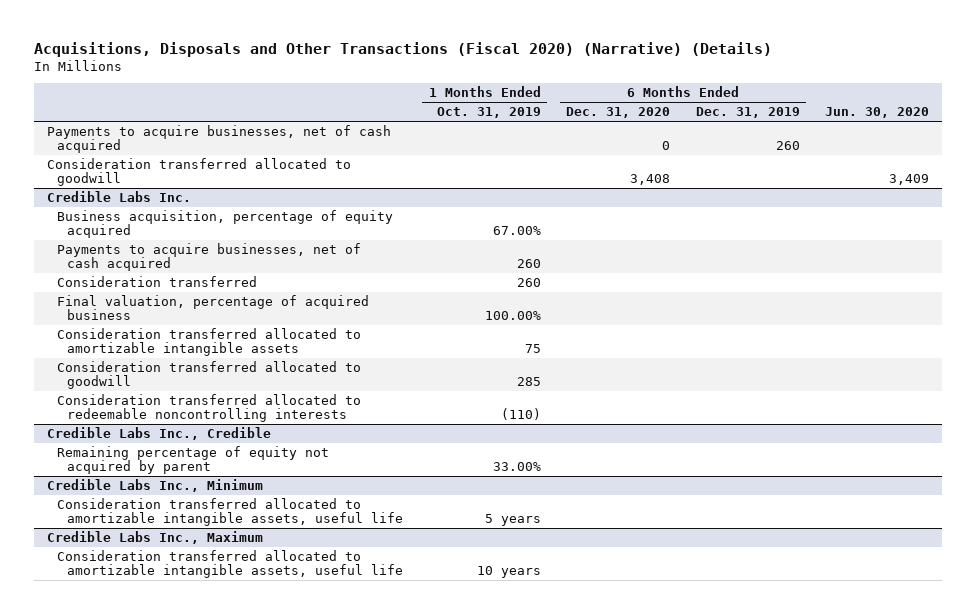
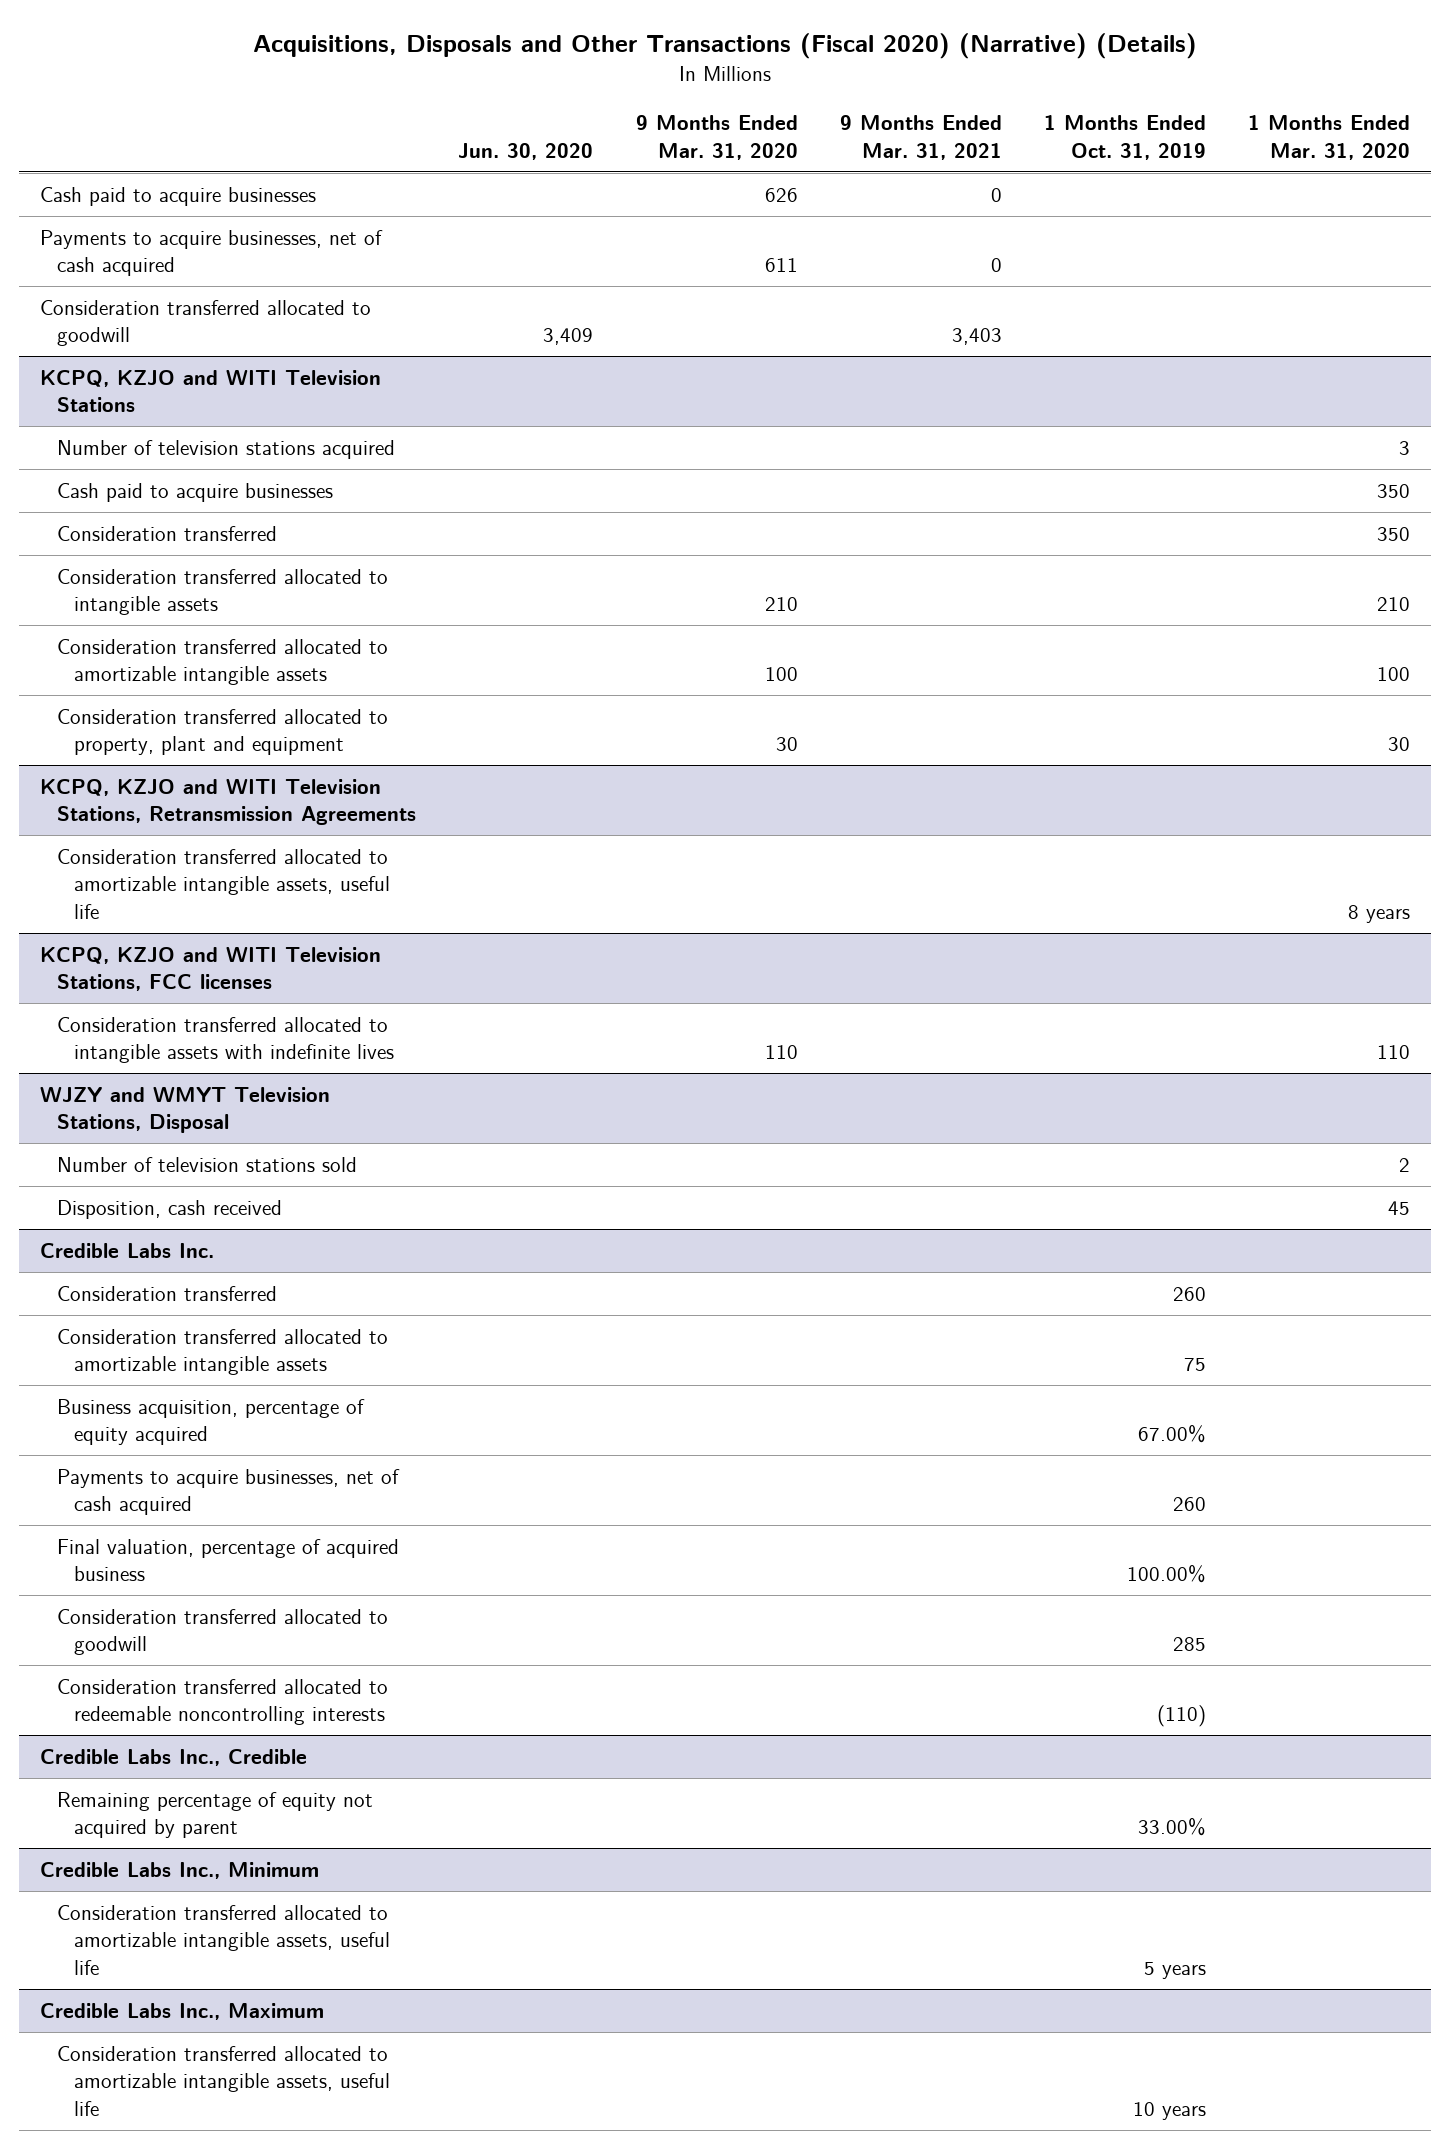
- | 1 Months Ended Oct. 31, 2019 | 6 Months Ended Dec. 31, 2020 | 6 Months Ended Dec. 31, 2019 | Jun. 30, 2020
+ | Jun. 30, 2020 | 9 Months Ended Mar. 31, 2020 | 9 Months Ended Mar. 31, 2021 | 1 Months Ended Oct. 31, 2019 | 1 Months Ended Mar. 31, 2020
+ Cash paid to acquire businesses | | 626 | 0 | |
+ KCPQ, KZJO and WITI Television Stations
+ Number of television stations acquired | | | | | 3
+ Cash paid to acquire businesses | | | | | 350
+ Consideration transferred | | | | | 350
+ Consideration transferred allocated to intangible assets | | 210 | | | 210
+ Consideration transferred allocated to amortizable intangible assets | | 100 | | | 100
+ Consideration transferred allocated to property, plant and equipment | | 30 | | | 30
+ KCPQ, KZJO and WITI Television Stations, Retransmission Agreements
+ Consideration transferred allocated to amortizable intangible assets, useful life | | | | | 8 years
+ KCPQ, KZJO and WITI Television Stations, FCC licenses
+ Consideration transferred allocated to intangible assets with indefinite lives | | 110 | | | 110
+ WJZY and WMYT Television Stations, Disposal
+ Number of television stations sold | | | | | 2
+ Disposition, cash received | | | | | 45
@ Credible Labs Inc.
moved up: Consideration transferred | | | | 260 |
moved up: Consideration transferred allocated to amortizable intangible assets | | | | 75 |

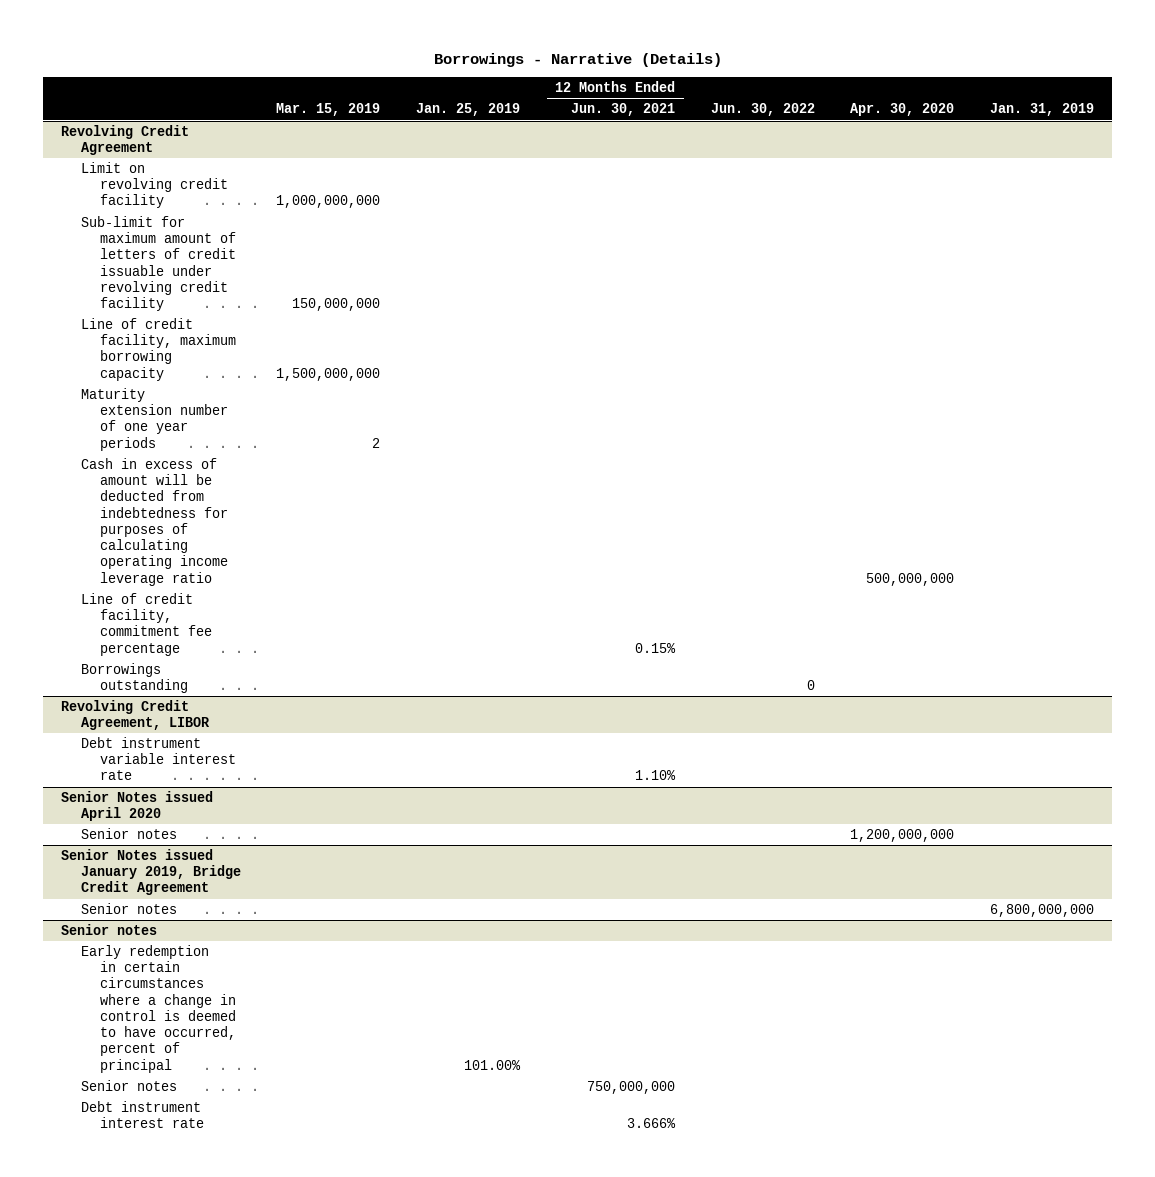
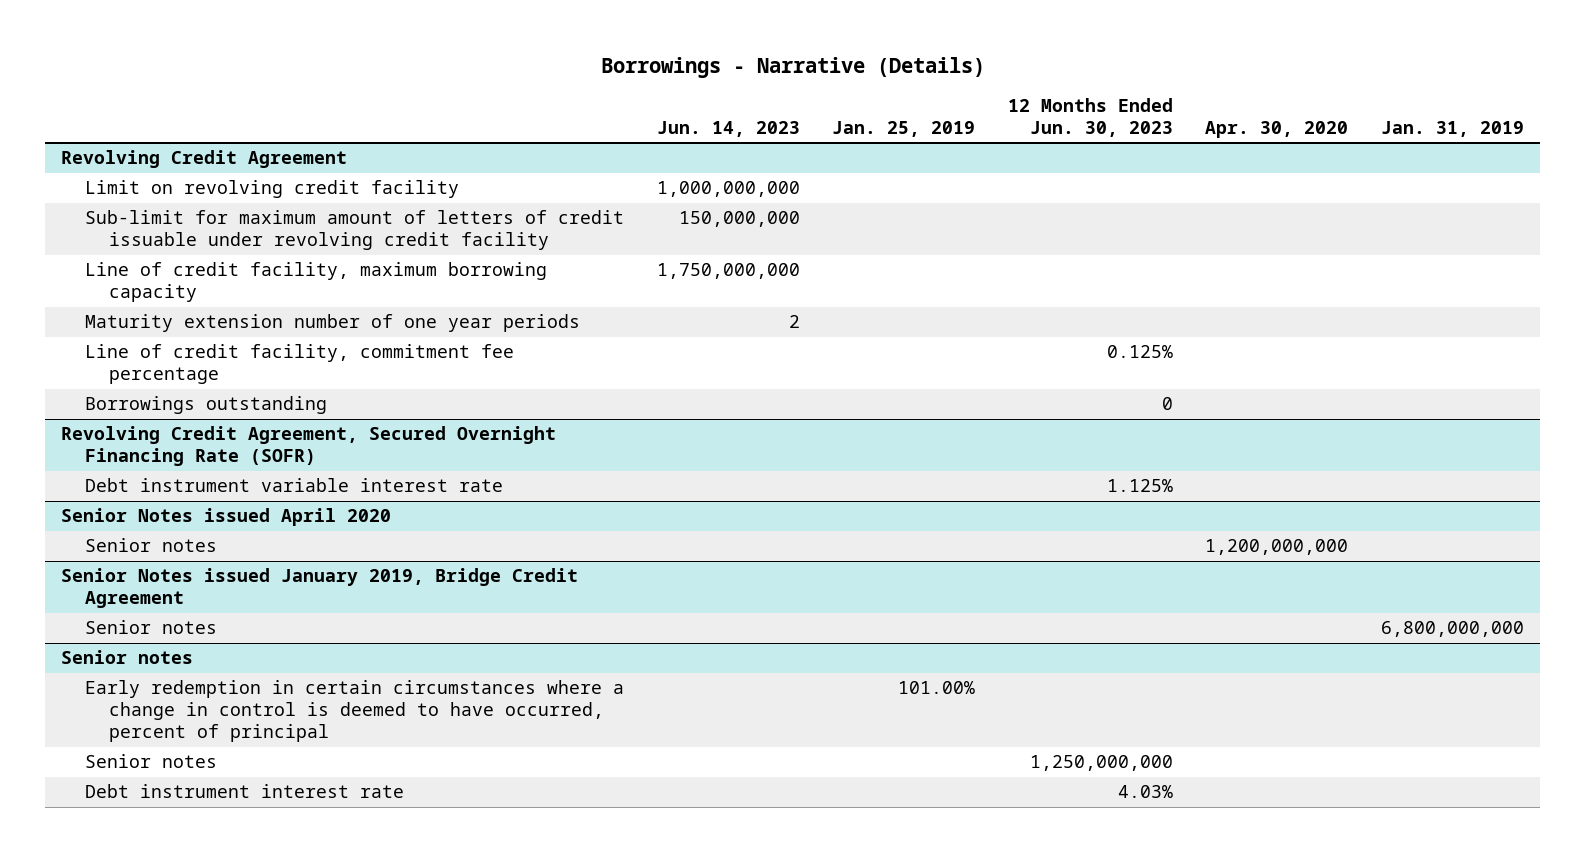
- | Mar. 15, 2019 | Jan. 25, 2019 | 12 Months Ended Jun. 30, 2021 | Jun. 30, 2022 | Apr. 30, 2020 | Jan. 31, 2019
+ | Jun. 14, 2023 | Jan. 25, 2019 | 12 Months Ended Jun. 30, 2023 | Apr. 30, 2020 | Jan. 31, 2019
@ Revolving Credit Agreement
- Cash in excess of amount will be deducted from indebtedness for purposes of calculating operating income leverage ratio | | | | | 500,000,000 |
- Revolving Credit Agreement, LIBOR
- Debt instrument variable interest rate | | | 1.10% | | |
+ Revolving Credit Agreement, Secured Overnight Financing Rate (SOFR)
+ Debt instrument variable interest rate | | | 1.125% | |

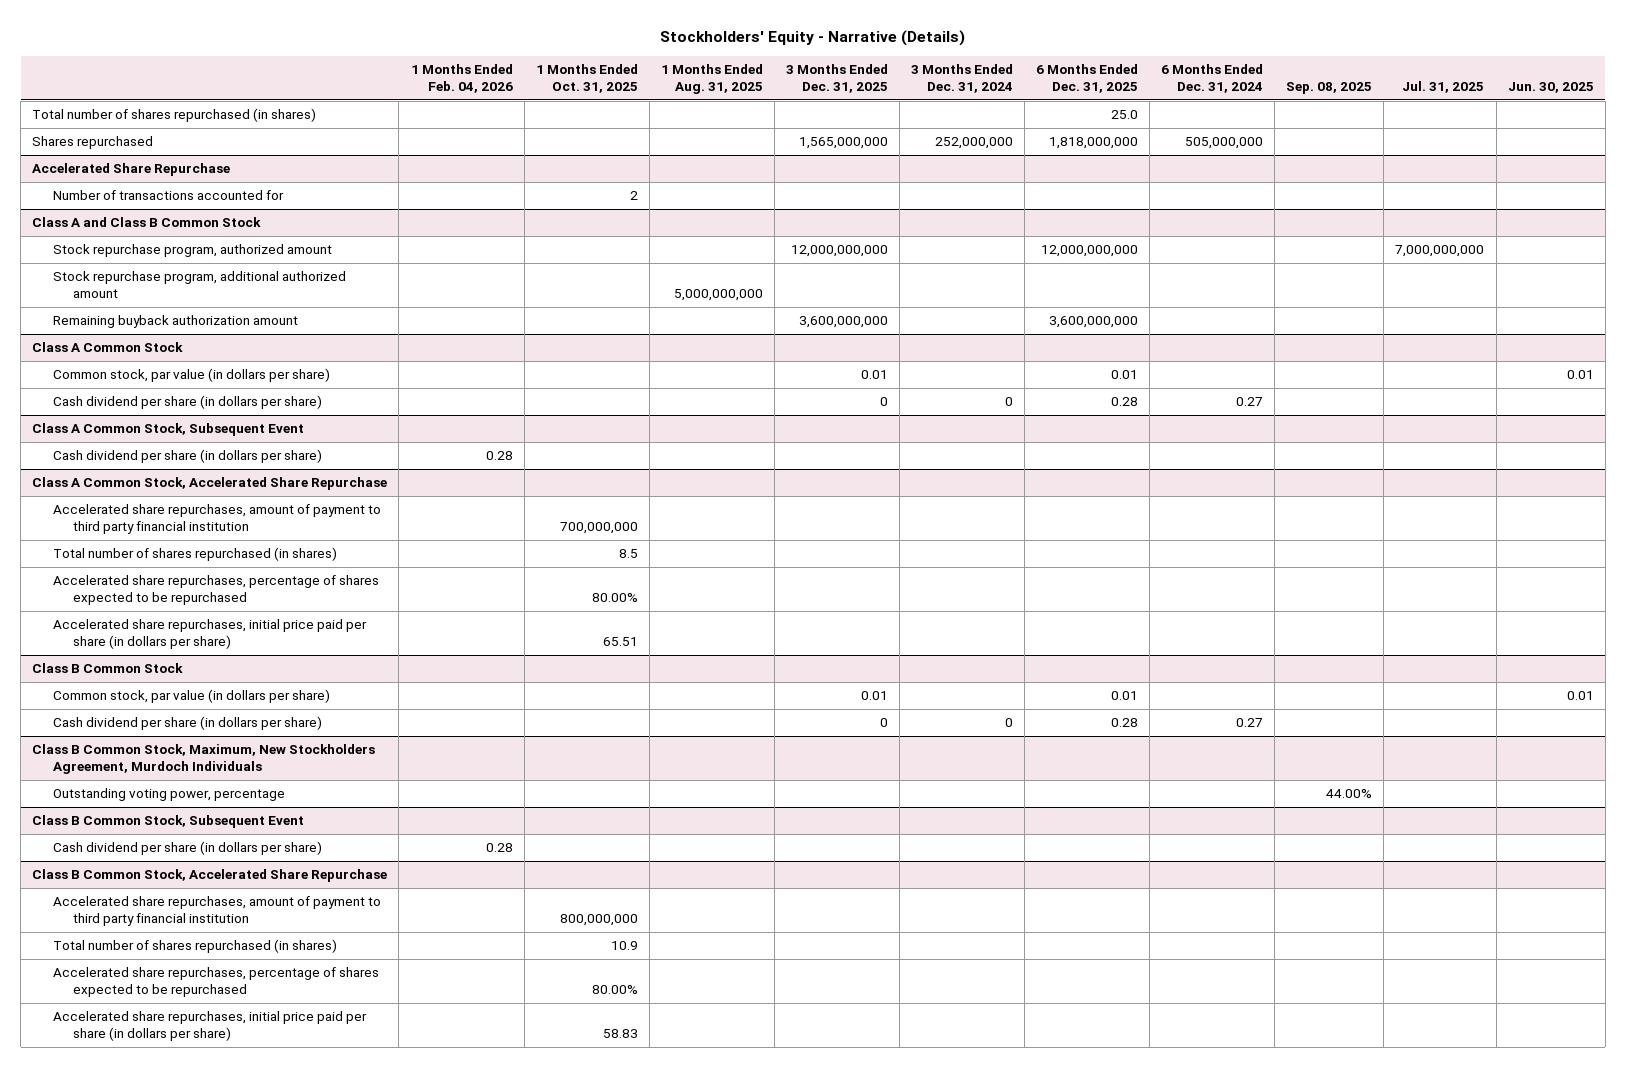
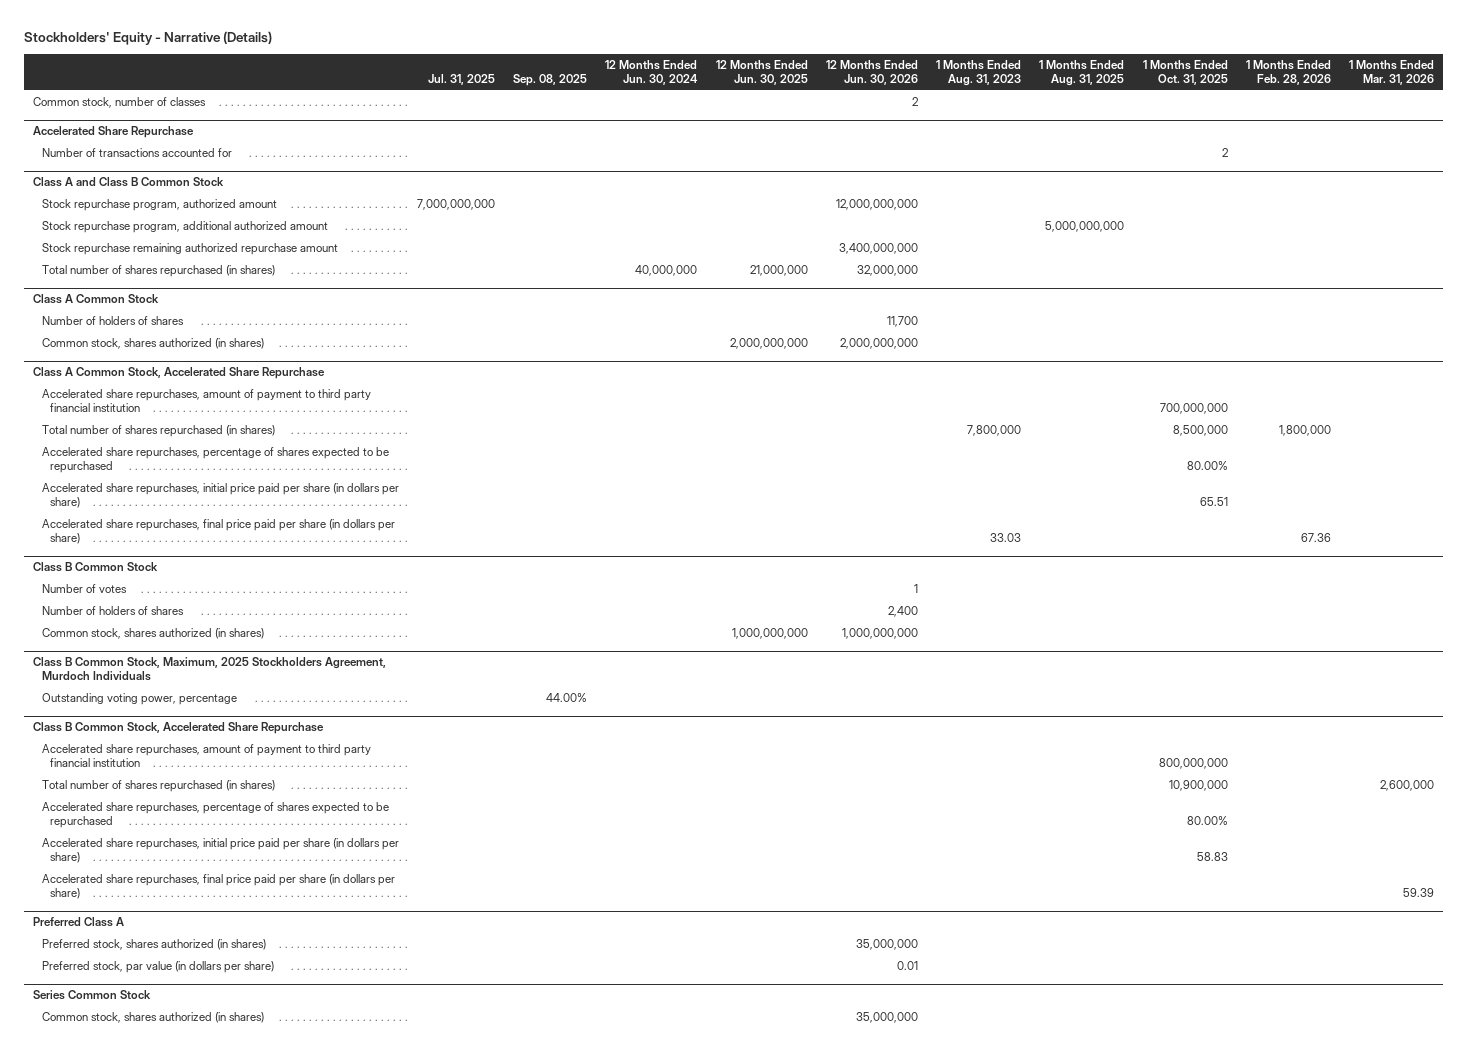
- | 1 Months Ended Feb. 04, 2026 | 1 Months Ended Oct. 31, 2025 | 1 Months Ended Aug. 31, 2025 | 3 Months Ended Dec. 31, 2025 | 3 Months Ended Dec. 31, 2024 | 6 Months Ended Dec. 31, 2025 | 6 Months Ended Dec. 31, 2024 | Sep. 08, 2025 | Jul. 31, 2025 | Jun. 30, 2025
+ | Jul. 31, 2025 | Sep. 08, 2025 | 12 Months Ended Jun. 30, 2024 | 12 Months Ended Jun. 30, 2025 | 12 Months Ended Jun. 30, 2026 | 1 Months Ended Aug. 31, 2023 | 1 Months Ended Aug. 31, 2025 | 1 Months Ended Oct. 31, 2025 | 1 Months Ended Feb. 28, 2026 | 1 Months Ended Mar. 31, 2026
- Total number of shares repurchased (in shares) | | | | | | 25.0 | | | |
- Shares repurchased | | | | 1,565,000,000 | 252,000,000 | 1,818,000,000 | 505,000,000 | | |
+ Common stock, number of classes | | | | | 2 | | | | |
@ Class A and Class B Common Stock
- Remaining buyback authorization amount | | | | 3,600,000,000 | | 3,600,000,000 | | | |
+ Stock repurchase remaining authorized repurchase amount | | | | | 3,400,000,000 | | | | |
+ Total number of shares repurchased (in shares) | | | 40,000,000 | 21,000,000 | 32,000,000 | | | | |
@ Class A Common Stock
- Common stock, par value (in dollars per share) | | | | 0.01 | | 0.01 | | | | 0.01
- Cash dividend per share (in dollars per share) | | | | 0 | 0 | 0.28 | 0.27 | | |
- Class A Common Stock, Subsequent Event
- Cash dividend per share (in dollars per share) | 0.28 | | | | | | | | |
@ Class A Common Stock
+ Number of holders of shares | | | | | 11,700 | | | | |
+ Common stock, shares authorized (in shares) | | | | 2,000,000,000 | 2,000,000,000 | | | | |
@ Class A Common Stock, Accelerated Share Repurchase
- Total number of shares repurchased (in shares) | | 8.5 | | | | | | | |
+ Total number of shares repurchased (in shares) | | | | | | 7,800,000 | | 8,500,000 | 1,800,000 |
+ Accelerated share repurchases, final price paid per share (in dollars per share) | | | | | | 33.03 | | | 67.36 |
@ Class B Common Stock
- Common stock, par value (in dollars per share) | | | | 0.01 | | 0.01 | | | | 0.01
- Cash dividend per share (in dollars per share) | | | | 0 | 0 | 0.28 | 0.27 | | |
- Class B Common Stock, Maximum, New Stockholders Agreement, Murdoch Individuals
@ Class B Common Stock
+ Number of votes | | | | | 1 | | | | |
+ Number of holders of shares | | | | | 2,400 | | | | |
+ Common stock, shares authorized (in shares) | | | | 1,000,000,000 | 1,000,000,000 | | | | |
+ Class B Common Stock, Maximum, 2025 Stockholders Agreement, Murdoch Individuals
- Class B Common Stock, Subsequent Event
- Cash dividend per share (in dollars per share) | 0.28 | | | | | | | | |
@ Class B Common Stock, Accelerated Share Repurchase
- Total number of shares repurchased (in shares) | | 10.9 | | | | | | | |
+ Total number of shares repurchased (in shares) | | | | | | | | 10,900,000 | | 2,600,000
+ Accelerated share repurchases, final price paid per share (in dollars per share) | | | | | | | | | | 59.39
+ Preferred Class A
+ Preferred stock, shares authorized (in shares) | | | | | 35,000,000 | | | | |
+ Preferred stock, par value (in dollars per share) | | | | | 0.01 | | | | |
+ Series Common Stock
+ Common stock, shares authorized (in shares) | | | | | 35,000,000 | | | | |

